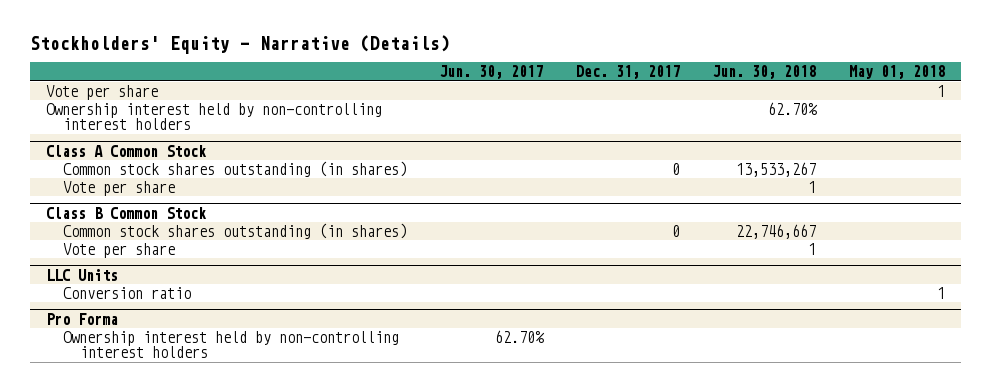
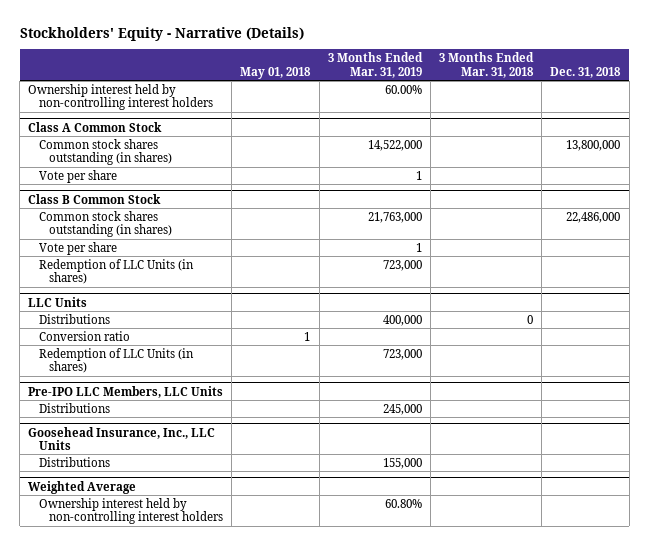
- | Jun. 30, 2017 | Dec. 31, 2017 | Jun. 30, 2018 | May 01, 2018
+ | May 01, 2018 | 3 Months Ended Mar. 31, 2019 | 3 Months Ended Mar. 31, 2018 | Dec. 31, 2018
- Vote per share | | | | 1
@ Class B Common Stock
+ Redemption of LLC Units (in shares) | | 723,000 | |
@ LLC Units
+ Distributions | | 400,000 | 0 |
- Pro Forma
- Ownership interest held by non-controlling interest holders | 62.70% | | |
@ LLC Units
+ Redemption of LLC Units (in shares) | | 723,000 | |
+ Pre-IPO LLC Members, LLC Units
+ Distributions | | 245,000 | |
+ Goosehead Insurance, Inc., LLC Units
+ Distributions | | 155,000 | |
+ Weighted Average
+ Ownership interest held by non-controlling interest holders | | 60.80% | |

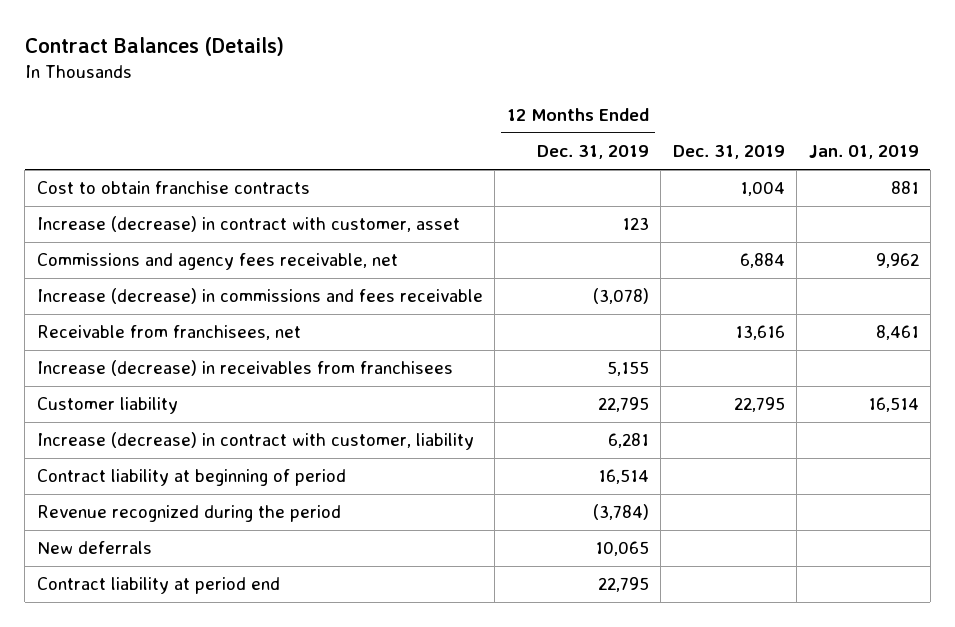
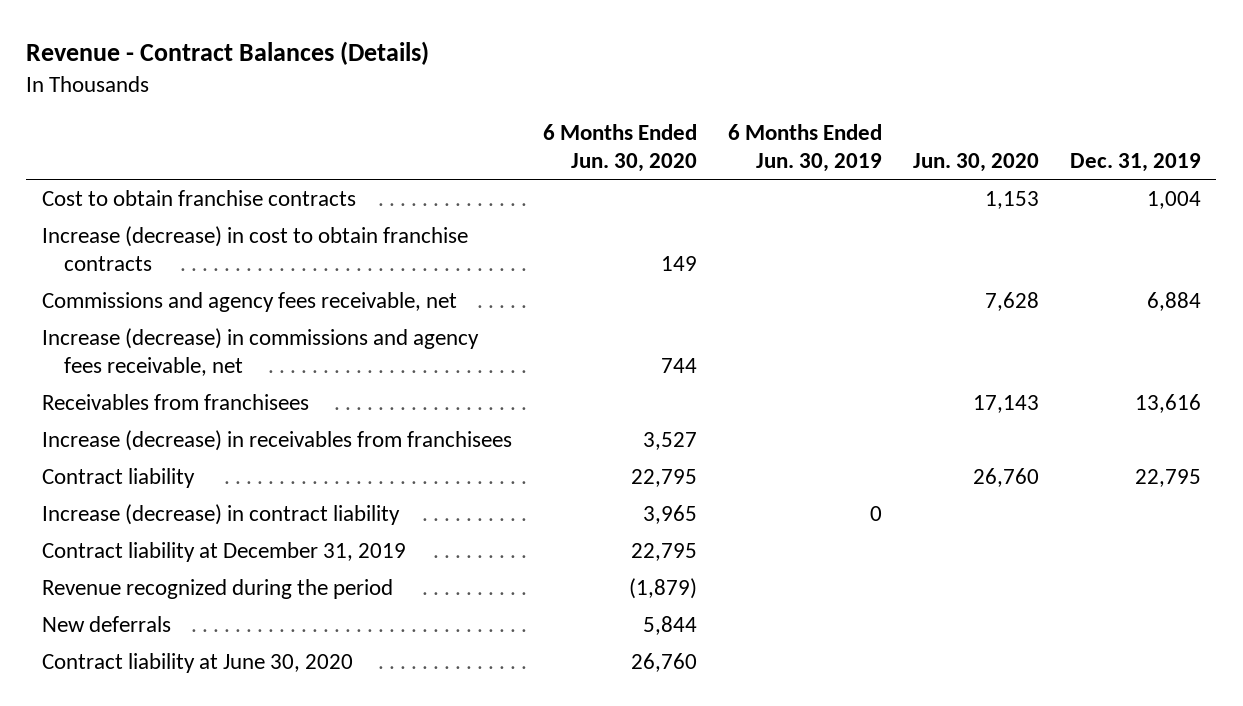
- Contract Balances (Details)
+ Revenue - Contract Balances (Details)
- | 12 Months Ended Dec. 31, 2019 | Dec. 31, 2019 | Jan. 01, 2019
+ | 6 Months Ended Jun. 30, 2020 | 6 Months Ended Jun. 30, 2019 | Jun. 30, 2020 | Dec. 31, 2019
- Increase (decrease) in contract with customer, asset | 123 | |
+ Increase (decrease) in cost to obtain franchise contracts | 149 | | |
- Increase (decrease) in commissions and fees receivable | (3,078) | |
- Receivable from franchisees, net | | 13,616 | 8,461
+ Increase (decrease) in commissions and agency fees receivable, net | 744 | | |
+ Receivables from franchisees | | | 17,143 | 13,616
- Customer liability | 22,795 | 22,795 | 16,514
- Increase (decrease) in contract with customer, liability | 6,281 | |
- Contract liability at beginning of period | 16,514 | |
+ Contract liability | 22,795 | | 26,760 | 22,795
+ Increase (decrease) in contract liability | 3,965 | 0 | |
+ Contract liability at December 31, 2019 | 22,795 | | |
- Contract liability at period end | 22,795 | |
+ Contract liability at June 30, 2020 | 26,760 | | |

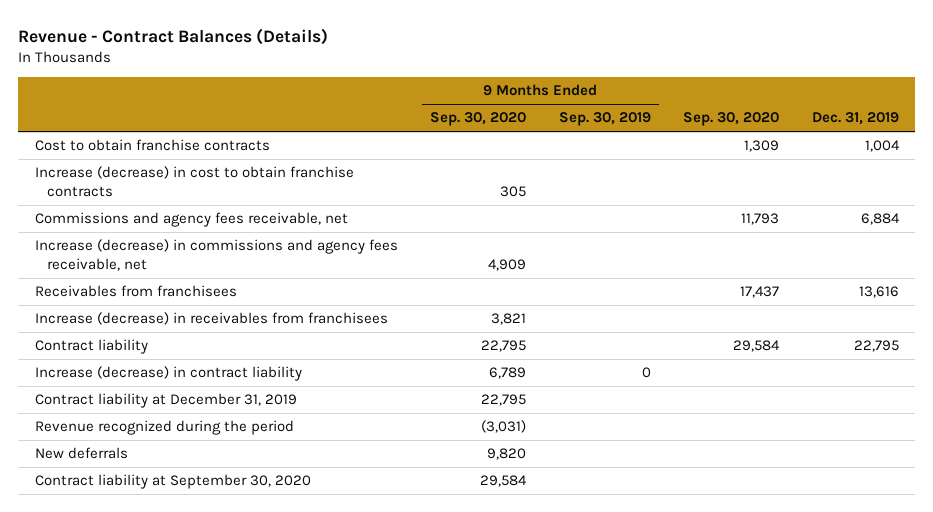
- | 6 Months Ended Jun. 30, 2020 | 6 Months Ended Jun. 30, 2019 | Jun. 30, 2020 | Dec. 31, 2019
+ | 9 Months Ended Sep. 30, 2020 | 9 Months Ended Sep. 30, 2019 | Sep. 30, 2020 | Dec. 31, 2019
- Contract liability at June 30, 2020 | 26,760 | | |
+ Contract liability at September 30, 2020 | 29,584 | | |

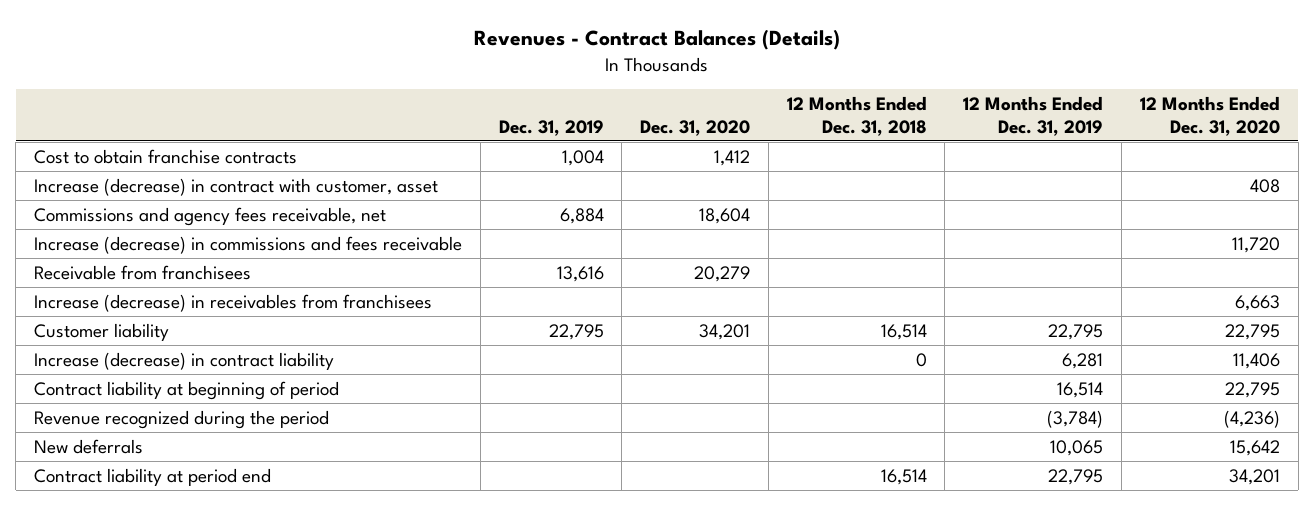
- Revenue - Contract Balances (Details)
+ Revenues - Contract Balances (Details)
- | 9 Months Ended Sep. 30, 2020 | 9 Months Ended Sep. 30, 2019 | Sep. 30, 2020 | Dec. 31, 2019
+ | Dec. 31, 2019 | Dec. 31, 2020 | 12 Months Ended Dec. 31, 2018 | 12 Months Ended Dec. 31, 2019 | 12 Months Ended Dec. 31, 2020
- Increase (decrease) in cost to obtain franchise contracts | 305 | | |
+ Increase (decrease) in contract with customer, asset | | | | | 408
- Increase (decrease) in commissions and agency fees receivable, net | 4,909 | | |
- Receivables from franchisees | | | 17,437 | 13,616
+ Increase (decrease) in commissions and fees receivable | | | | | 11,720
+ Receivable from franchisees | 13,616 | 20,279 | | |
- Contract liability | 22,795 | | 29,584 | 22,795
+ Customer liability | 22,795 | 34,201 | 16,514 | 22,795 | 22,795
- Contract liability at December 31, 2019 | 22,795 | | |
+ Contract liability at beginning of period | | | | 16,514 | 22,795
- Contract liability at September 30, 2020 | 29,584 | | |
+ Contract liability at period end | | | 16,514 | 22,795 | 34,201

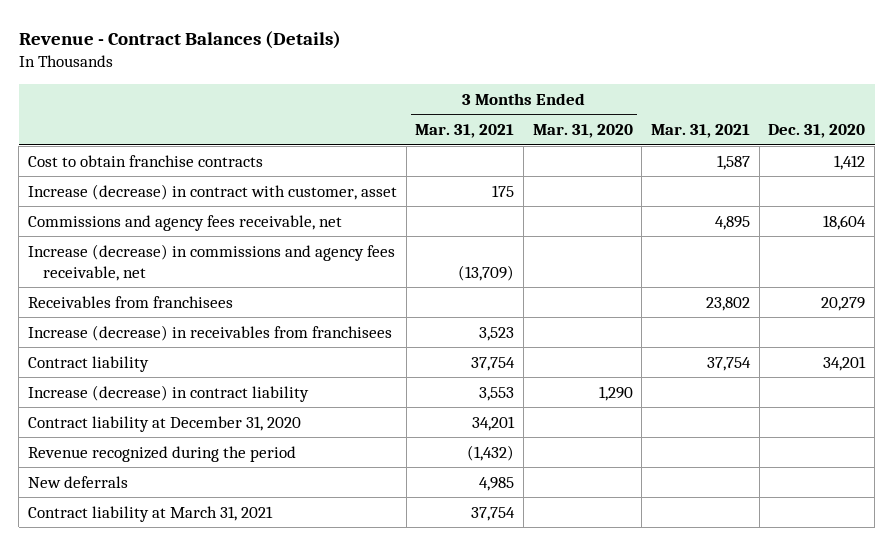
- Revenues - Contract Balances (Details)
+ Revenue - Contract Balances (Details)
- | Dec. 31, 2019 | Dec. 31, 2020 | 12 Months Ended Dec. 31, 2018 | 12 Months Ended Dec. 31, 2019 | 12 Months Ended Dec. 31, 2020
+ | 3 Months Ended Mar. 31, 2021 | 3 Months Ended Mar. 31, 2020 | Mar. 31, 2021 | Dec. 31, 2020
- Increase (decrease) in commissions and fees receivable | | | | | 11,720
- Receivable from franchisees | 13,616 | 20,279 | | |
+ Increase (decrease) in commissions and agency fees receivable, net | (13,709) | | |
+ Receivables from franchisees | | | 23,802 | 20,279
- Customer liability | 22,795 | 34,201 | 16,514 | 22,795 | 22,795
+ Contract liability | 37,754 | | 37,754 | 34,201
- Contract liability at beginning of period | | | | 16,514 | 22,795
+ Contract liability at December 31, 2020 | 34,201 | | |
- Contract liability at period end | | | 16,514 | 22,795 | 34,201
+ Contract liability at March 31, 2021 | 37,754 | | |

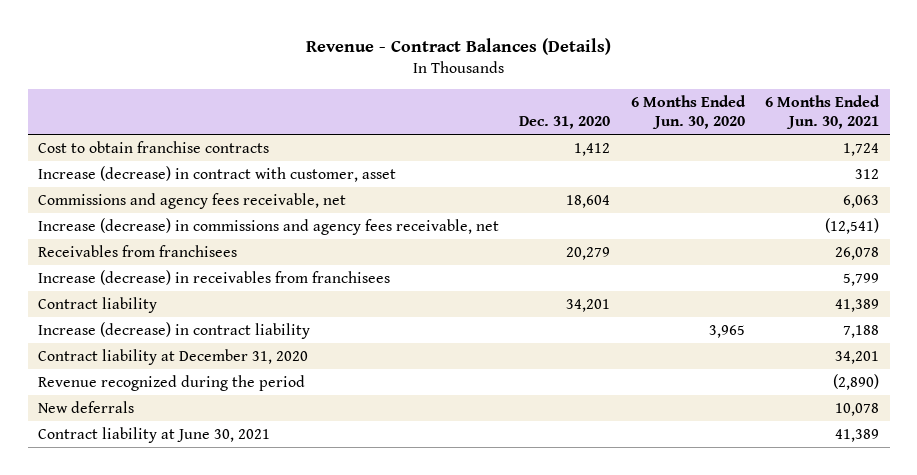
- | 3 Months Ended Mar. 31, 2021 | 3 Months Ended Mar. 31, 2020 | Mar. 31, 2021 | Dec. 31, 2020
+ | Dec. 31, 2020 | 6 Months Ended Jun. 30, 2020 | 6 Months Ended Jun. 30, 2021
- Contract liability at March 31, 2021 | 37,754 | | |
+ Contract liability at June 30, 2021 | | | 41,389

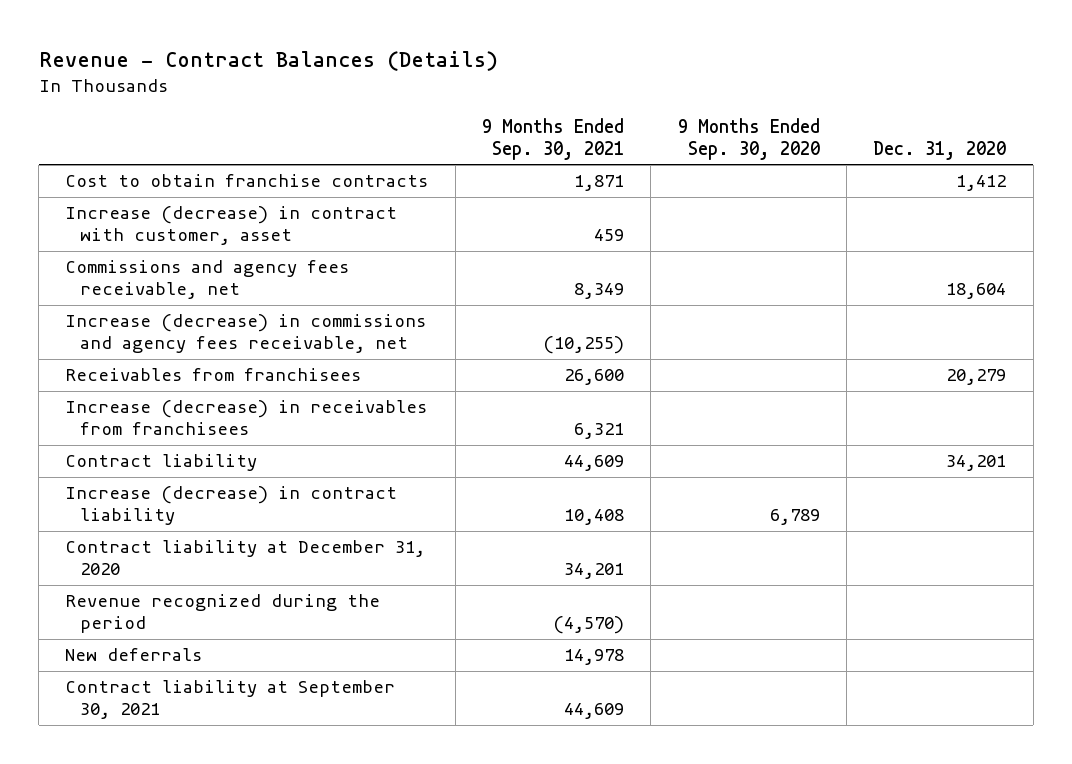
- | Dec. 31, 2020 | 6 Months Ended Jun. 30, 2020 | 6 Months Ended Jun. 30, 2021
+ | 9 Months Ended Sep. 30, 2021 | 9 Months Ended Sep. 30, 2020 | Dec. 31, 2020
- Contract liability at June 30, 2021 | | | 41,389
+ Contract liability at September 30, 2021 | 44,609 | |

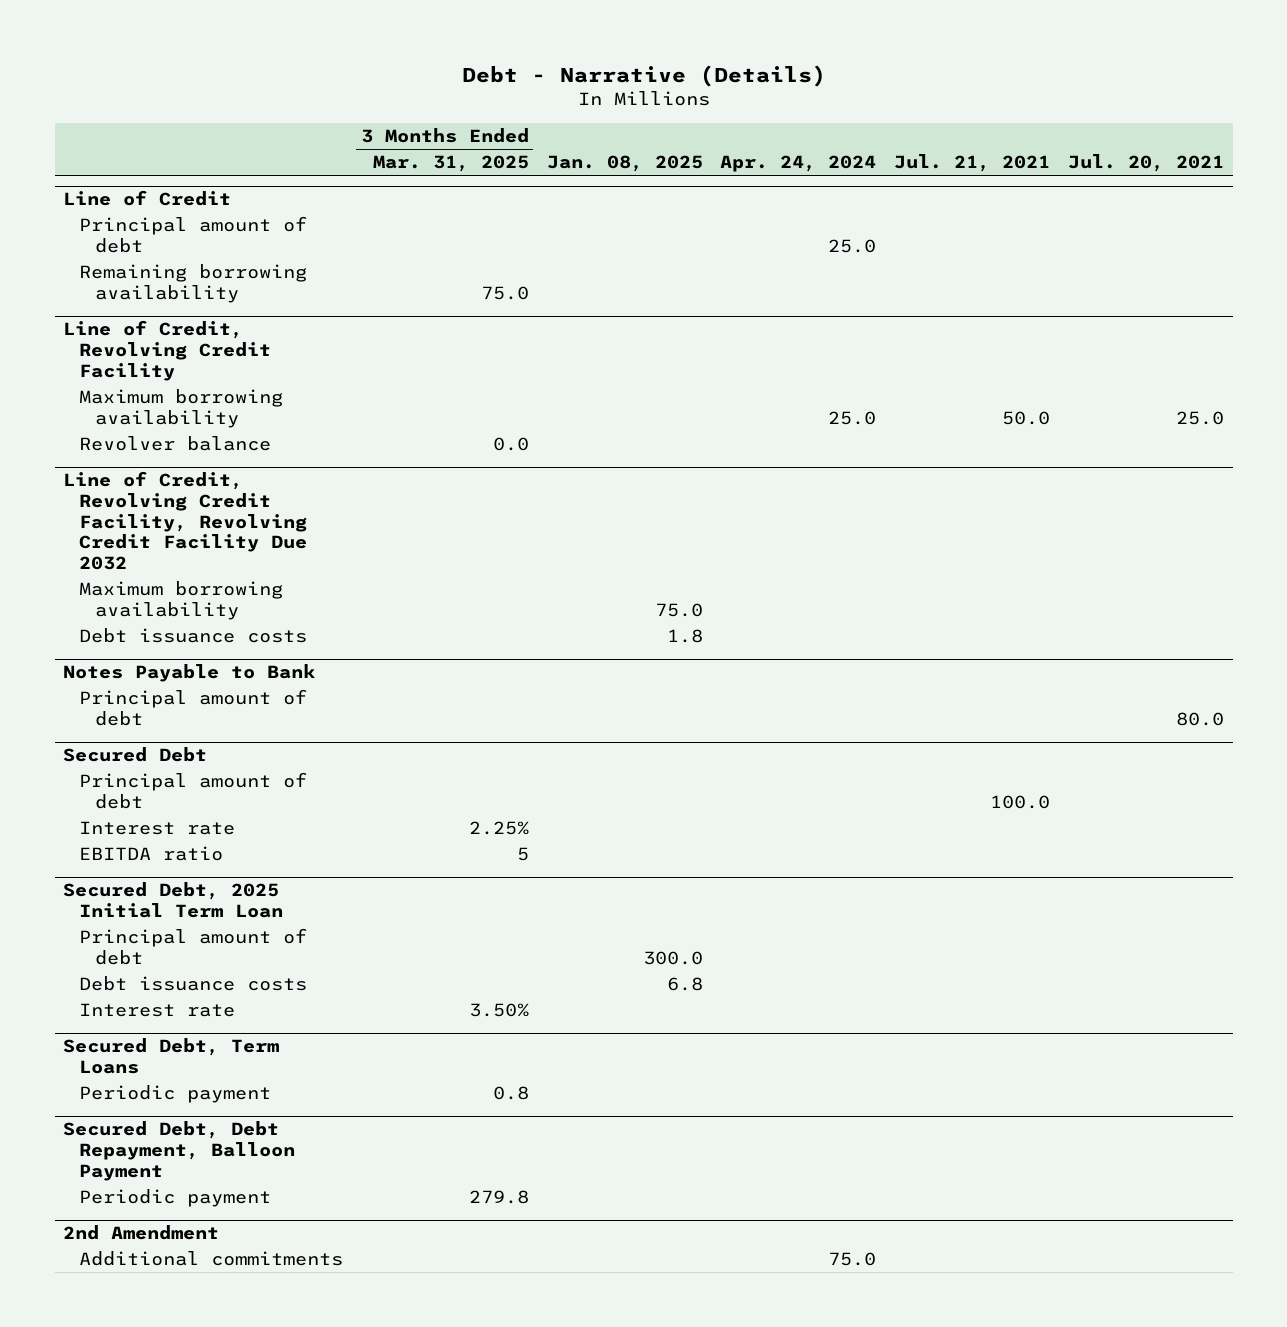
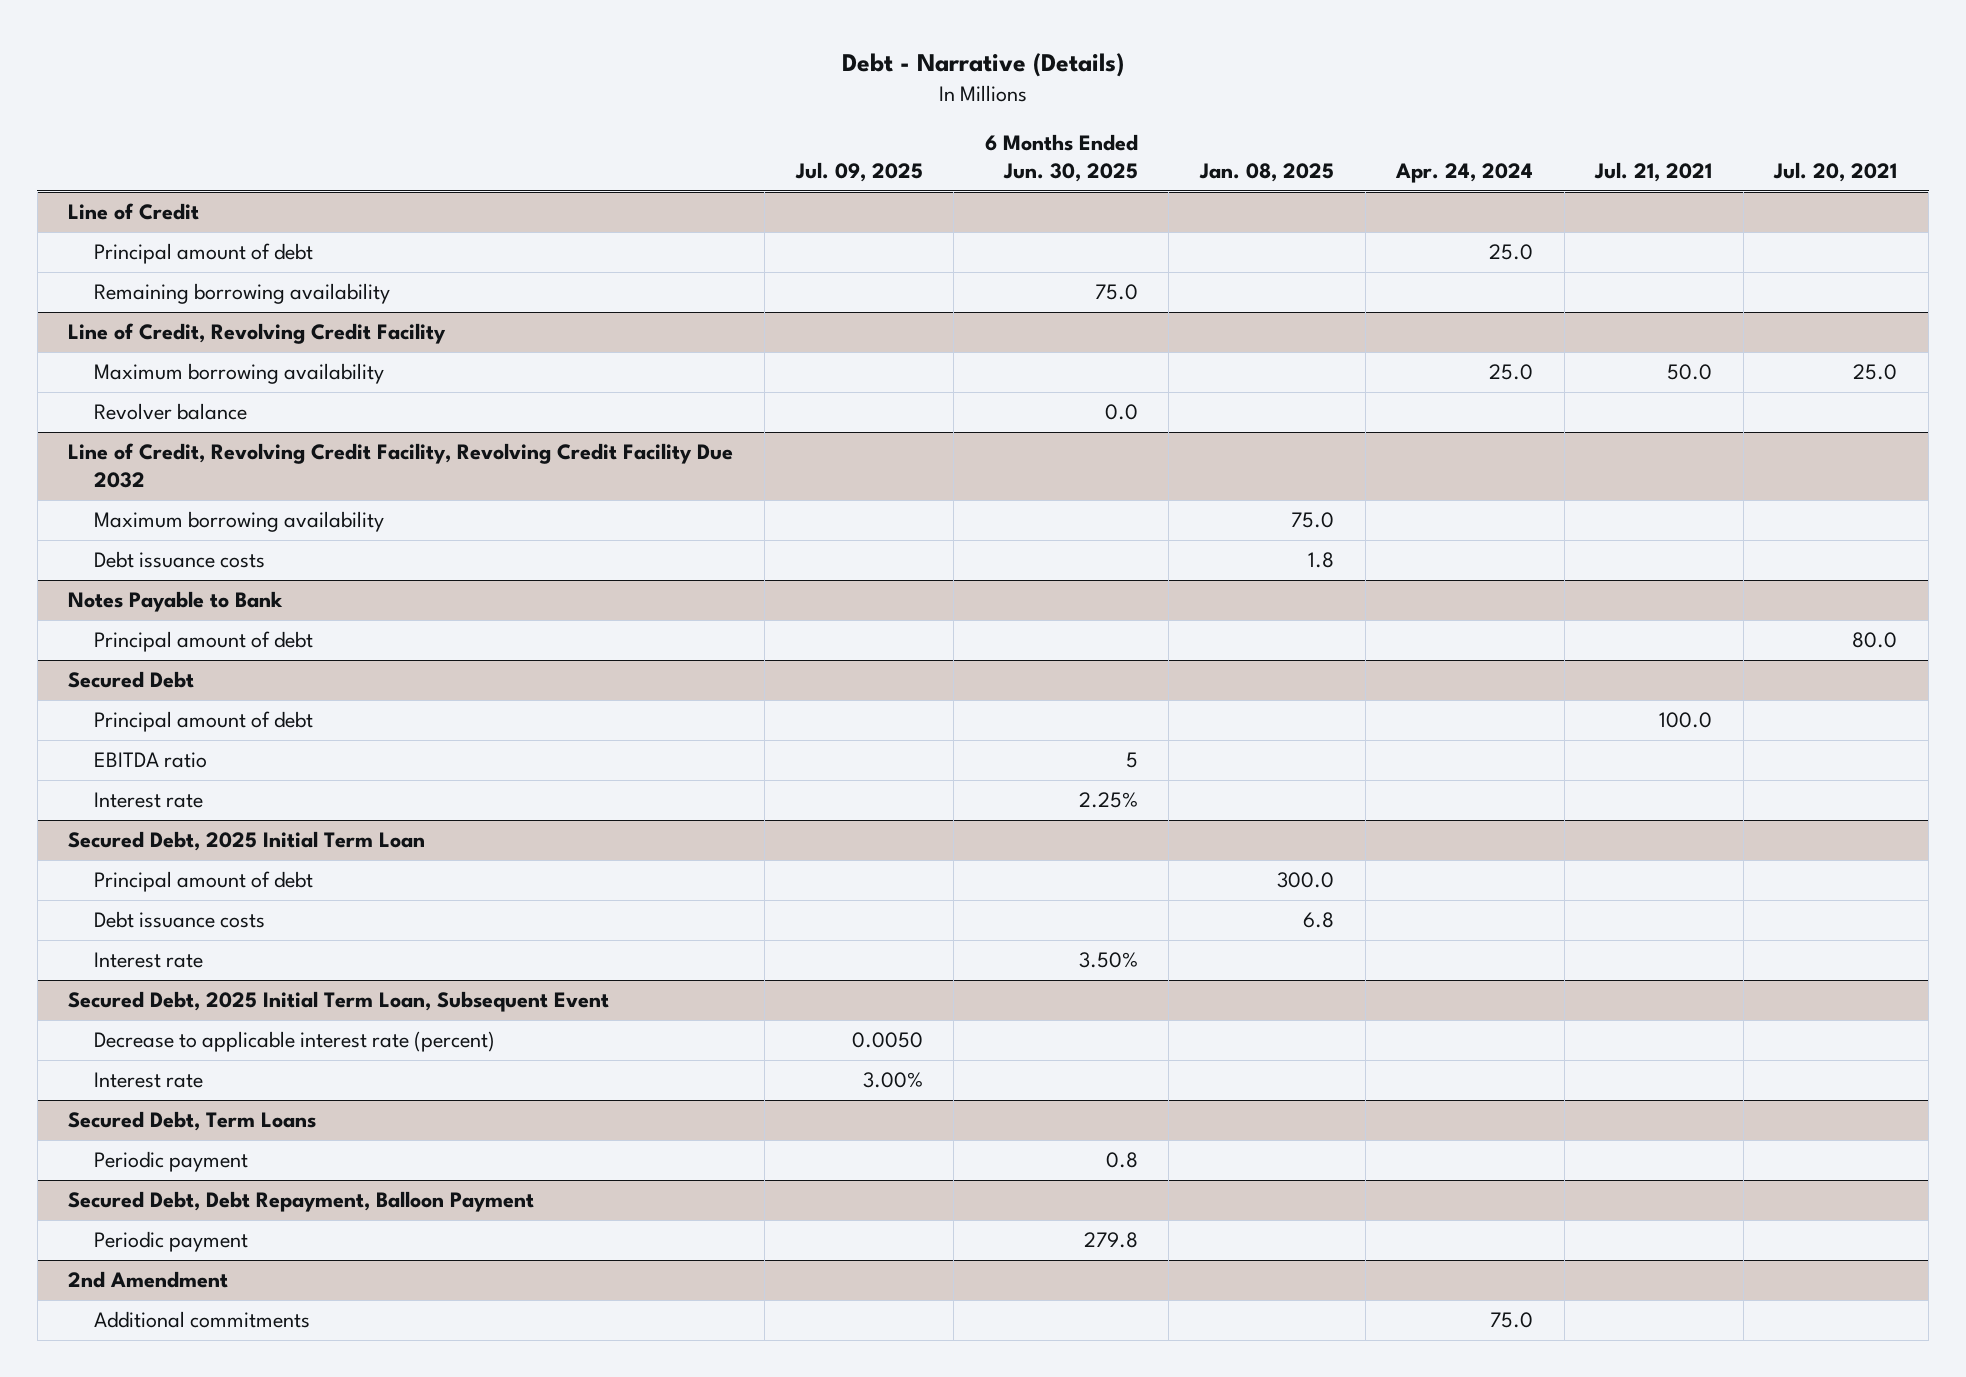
- | 3 Months Ended Mar. 31, 2025 | Jan. 08, 2025 | Apr. 24, 2024 | Jul. 21, 2021 | Jul. 20, 2021
+ | Jul. 09, 2025 | 6 Months Ended Jun. 30, 2025 | Jan. 08, 2025 | Apr. 24, 2024 | Jul. 21, 2021 | Jul. 20, 2021
@ Secured Debt
moved down: Interest rate | | 2.25% | | | |
+ Secured Debt, 2025 Initial Term Loan, Subsequent Event
+ Decrease to applicable interest rate (percent) | 0.0050 | | | | |
+ Interest rate | 3.00% | | | | |

